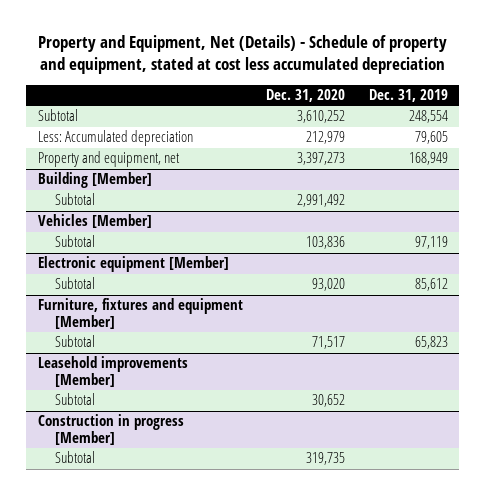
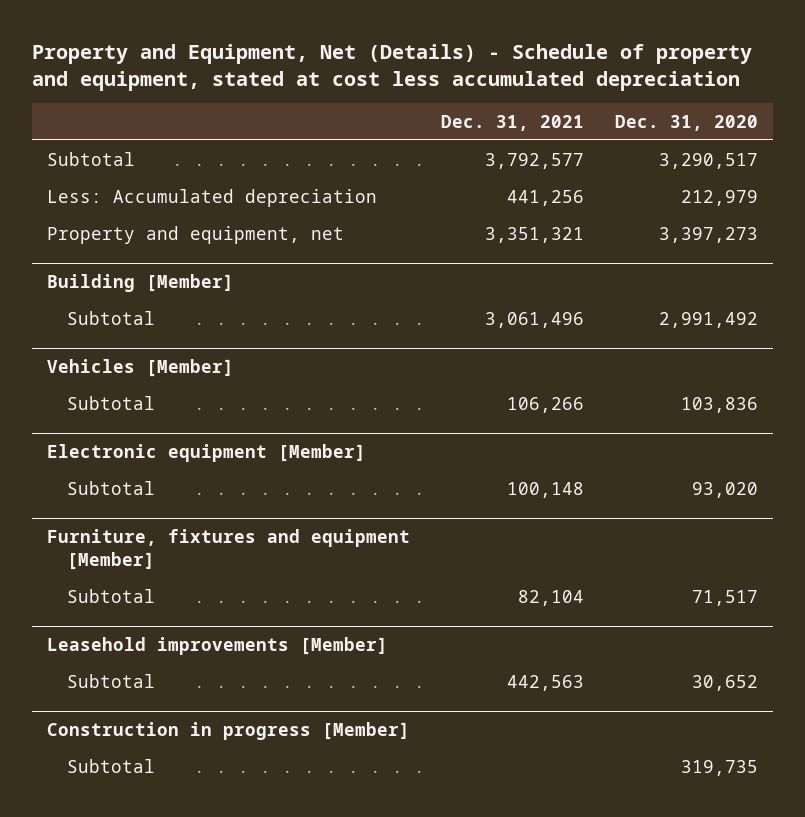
- | Dec. 31, 2020 | Dec. 31, 2019
+ | Dec. 31, 2021 | Dec. 31, 2020
- Subtotal | 3,610,252 | 248,554
+ Subtotal | 3,792,577 | 3,290,517

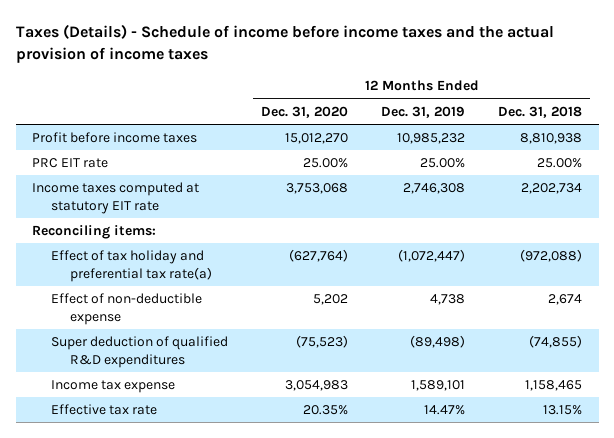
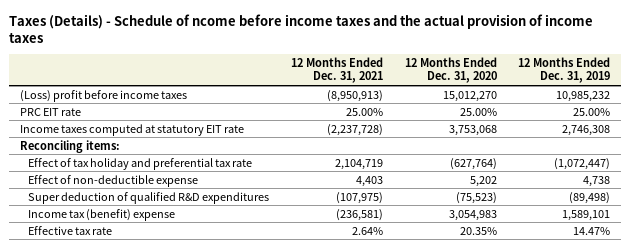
- Taxes (Details) - Schedule of income before income taxes and the actual provision of income taxes
+ Taxes (Details) - Schedule of ncome before income taxes and the actual provision of income taxes
- | 12 Months Ended Dec. 31, 2020 | 12 Months Ended Dec. 31, 2019 | 12 Months Ended Dec. 31, 2018
+ | 12 Months Ended Dec. 31, 2021 | 12 Months Ended Dec. 31, 2020 | 12 Months Ended Dec. 31, 2019
- Profit before income taxes | 15,012,270 | 10,985,232 | 8,810,938
+ (Loss) profit before income taxes | (8,950,913) | 15,012,270 | 10,985,232
- Effect of tax holiday and preferential tax rate(a) | (627,764) | (1,072,447) | (972,088)
+ Effect of tax holiday and preferential tax rate | 2,104,719 | (627,764) | (1,072,447)
- Income tax expense | 3,054,983 | 1,589,101 | 1,158,465
+ Income tax (benefit) expense | (236,581) | 3,054,983 | 1,589,101

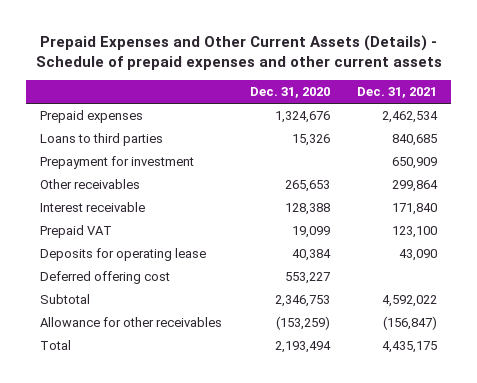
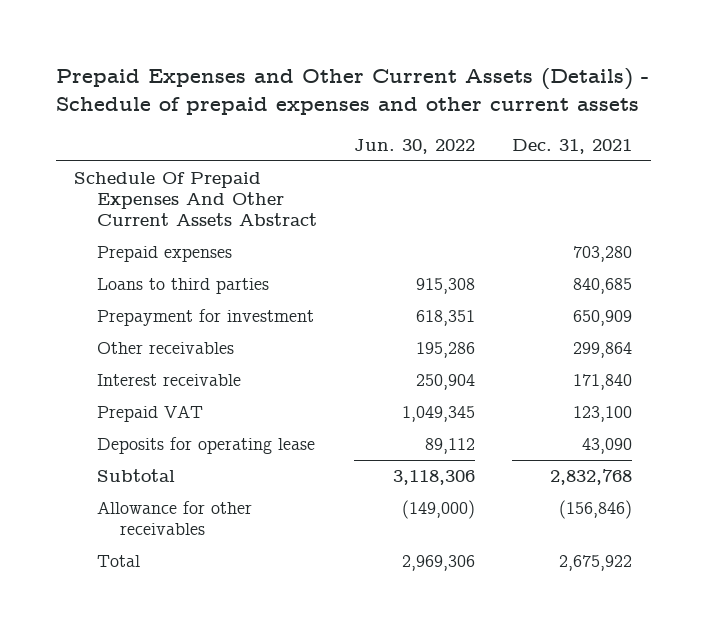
- | Dec. 31, 2020 | Dec. 31, 2021
+ | Jun. 30, 2022 | Dec. 31, 2021
- Prepaid expenses | 1,324,676 | 2,462,534
+ Schedule Of Prepaid Expenses And Other Current Assets Abstract
+ Prepaid expenses | | 703,280
- Deferred offering cost | 553,227 |
- Subtotal | 2,346,753 | 4,592,022
- Allowance for other receivables | (153,259) | (156,847)
- Total | 2,193,494 | 4,435,175
+ Subtotal | 3,118,306 | 2,832,768
+ Allowance for other receivables | (149,000) | (156,846)
+ Total | 2,969,306 | 2,675,922

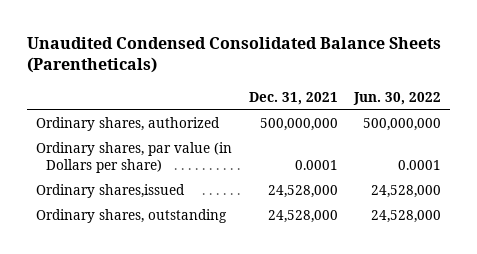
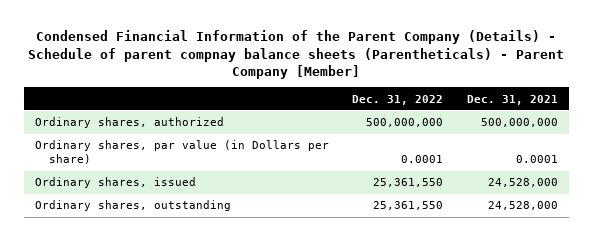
- Unaudited Condensed Consolidated Balance Sheets (Parentheticals)
+ Condensed Financial Information of the Parent Company (Details) - Schedule of parent compnay balance sheets (Parentheticals) - Parent Company [Member]
- | Dec. 31, 2021 | Jun. 30, 2022
+ | Dec. 31, 2022 | Dec. 31, 2021
- Ordinary shares,issued | 24,528,000 | 24,528,000
+ Ordinary shares, issued | 25,361,550 | 24,528,000

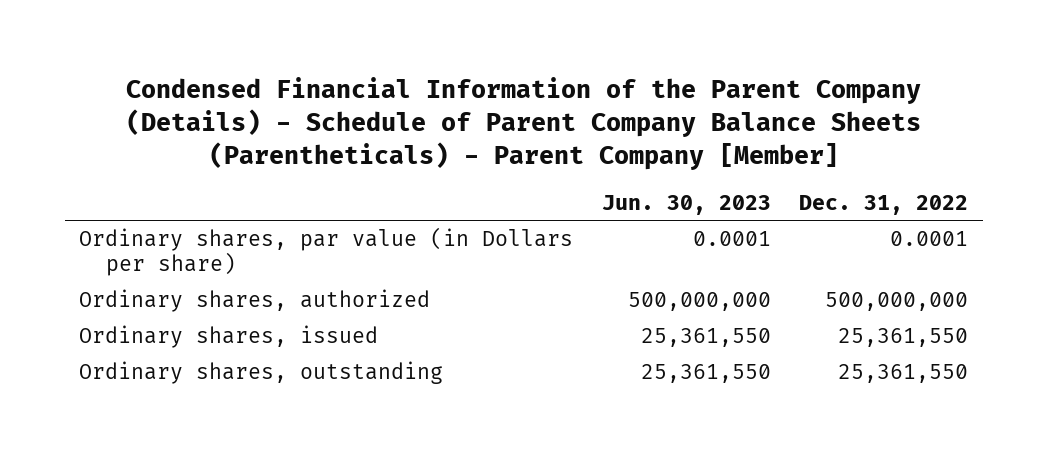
- Condensed Financial Information of the Parent Company (Details) - Schedule of parent compnay balance sheets (Parentheticals) - Parent Company [Member]
+ Condensed Financial Information of the Parent Company (Details) - Schedule of Parent Company Balance Sheets (Parentheticals) - Parent Company [Member]
- | Dec. 31, 2022 | Dec. 31, 2021
+ | Jun. 30, 2023 | Dec. 31, 2022
moved down: Ordinary shares, authorized | 500,000,000 | 500,000,000

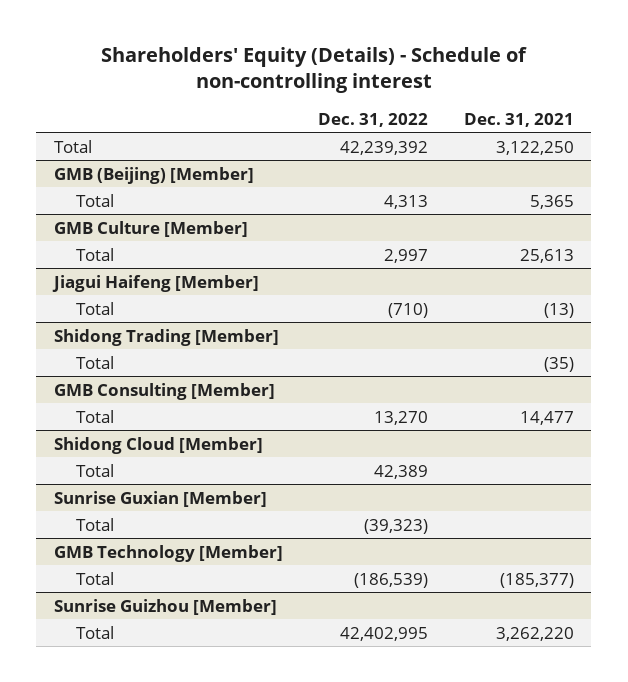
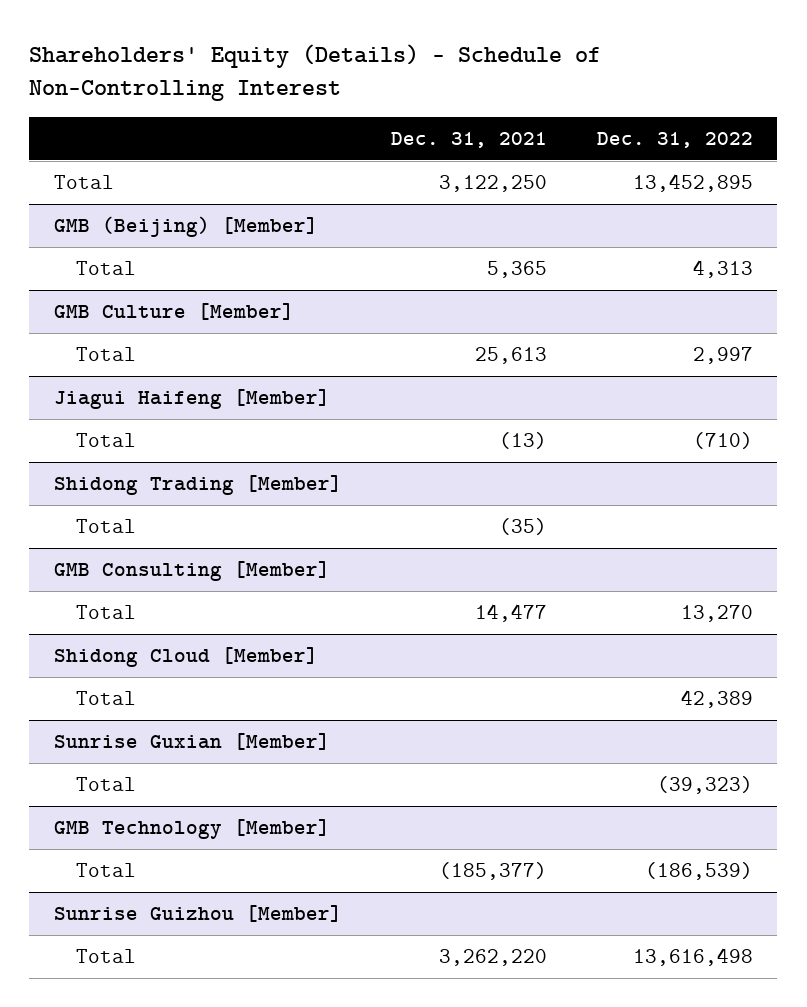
- Shareholders' Equity (Details) - Schedule of non-controlling interest
+ Shareholders' Equity (Details) - Schedule of Non-Controlling Interest
- | Dec. 31, 2022 | Dec. 31, 2021
+ | Dec. 31, 2021 | Dec. 31, 2022
- Total | 42,239,392 | 3,122,250
+ Total | 3,122,250 | 13,452,895
@ Sunrise Guizhou [Member]
- Total | 42,402,995 | 3,262,220
+ Total | 3,262,220 | 13,616,498

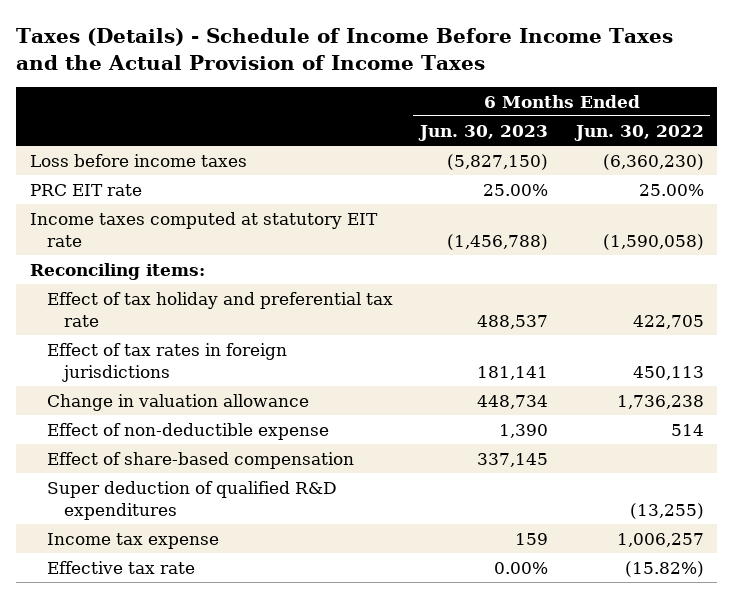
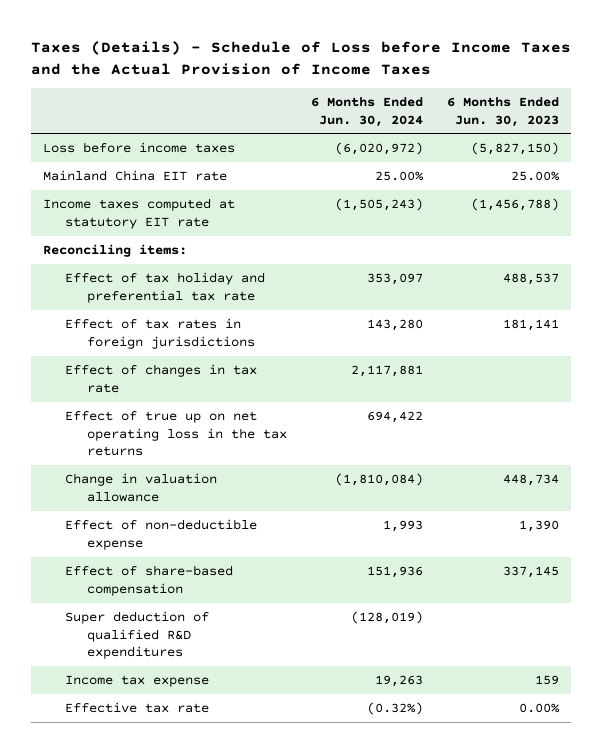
- Taxes (Details) - Schedule of Income Before Income Taxes and the Actual Provision of Income Taxes
+ Taxes (Details) - Schedule of Loss before Income Taxes and the Actual Provision of Income Taxes
- | 6 Months Ended Jun. 30, 2023 | 6 Months Ended Jun. 30, 2022
+ | 6 Months Ended Jun. 30, 2024 | 6 Months Ended Jun. 30, 2023
- PRC EIT rate | 25.00% | 25.00%
+ Mainland China EIT rate | 25.00% | 25.00%
+ Effect of changes in tax rate | 2,117,881 |
+ Effect of true up on net operating loss in the tax returns | 694,422 |

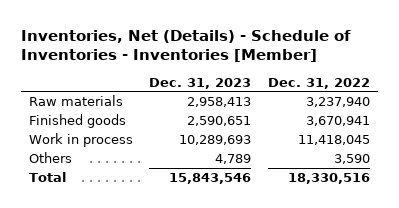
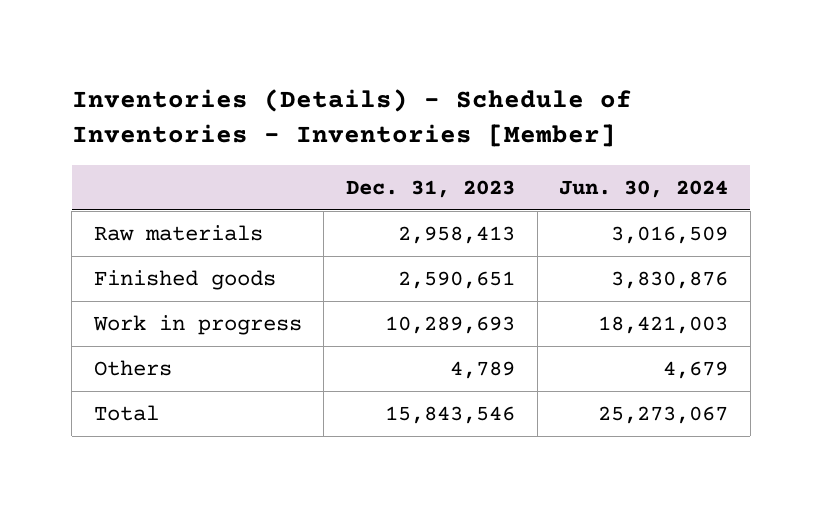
- Inventories, Net (Details) - Schedule of Inventories - Inventories [Member]
+ Inventories (Details) - Schedule of Inventories - Inventories [Member]
- | Dec. 31, 2023 | Dec. 31, 2022
+ | Dec. 31, 2023 | Jun. 30, 2024
- Work in process | 10,289,693 | 11,418,045
+ Work in progress | 10,289,693 | 18,421,003

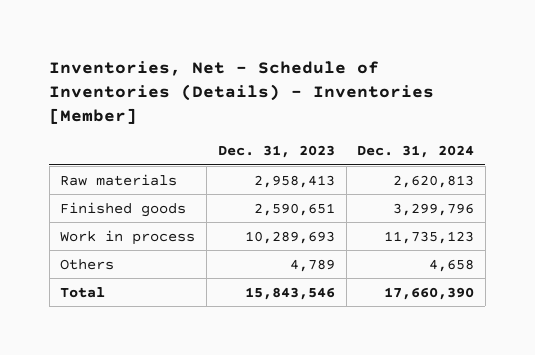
- Inventories (Details) - Schedule of Inventories - Inventories [Member]
+ Inventories, Net - Schedule of Inventories (Details) - Inventories [Member]
- | Dec. 31, 2023 | Jun. 30, 2024
+ | Dec. 31, 2023 | Dec. 31, 2024
- Work in progress | 10,289,693 | 18,421,003
+ Work in process | 10,289,693 | 11,735,123

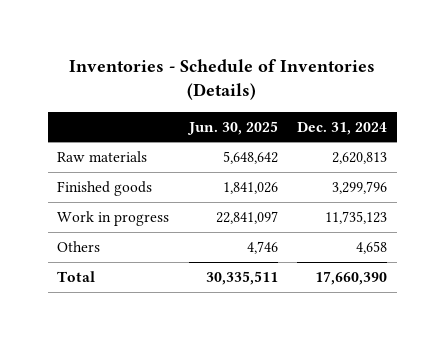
- Inventories, Net - Schedule of Inventories (Details) - Inventories [Member]
+ Inventories - Schedule of Inventories (Details)
- | Dec. 31, 2023 | Dec. 31, 2024
+ | Jun. 30, 2025 | Dec. 31, 2024
- Work in process | 10,289,693 | 11,735,123
+ Work in progress | 22,841,097 | 11,735,123

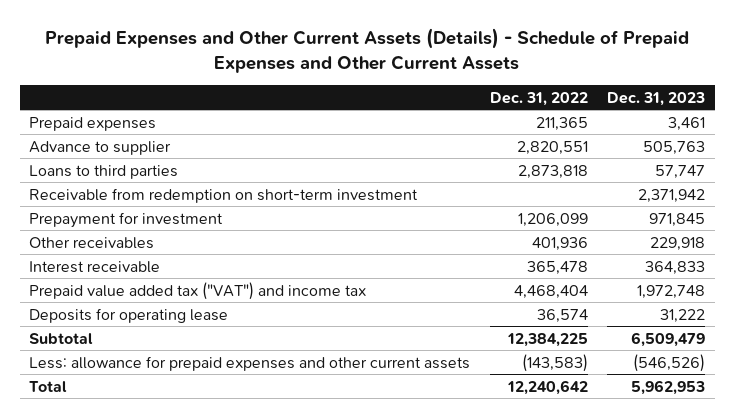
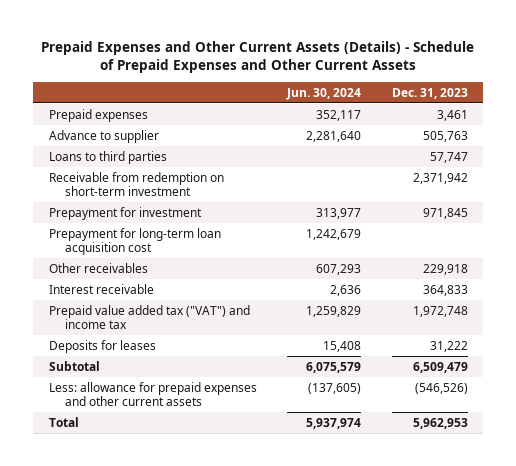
- | Dec. 31, 2022 | Dec. 31, 2023
+ | Jun. 30, 2024 | Dec. 31, 2023
+ Prepayment for long-term loan acquisition cost | 1,242,679 |
- Deposits for operating lease | 36,574 | 31,222
+ Deposits for leases | 15,408 | 31,222

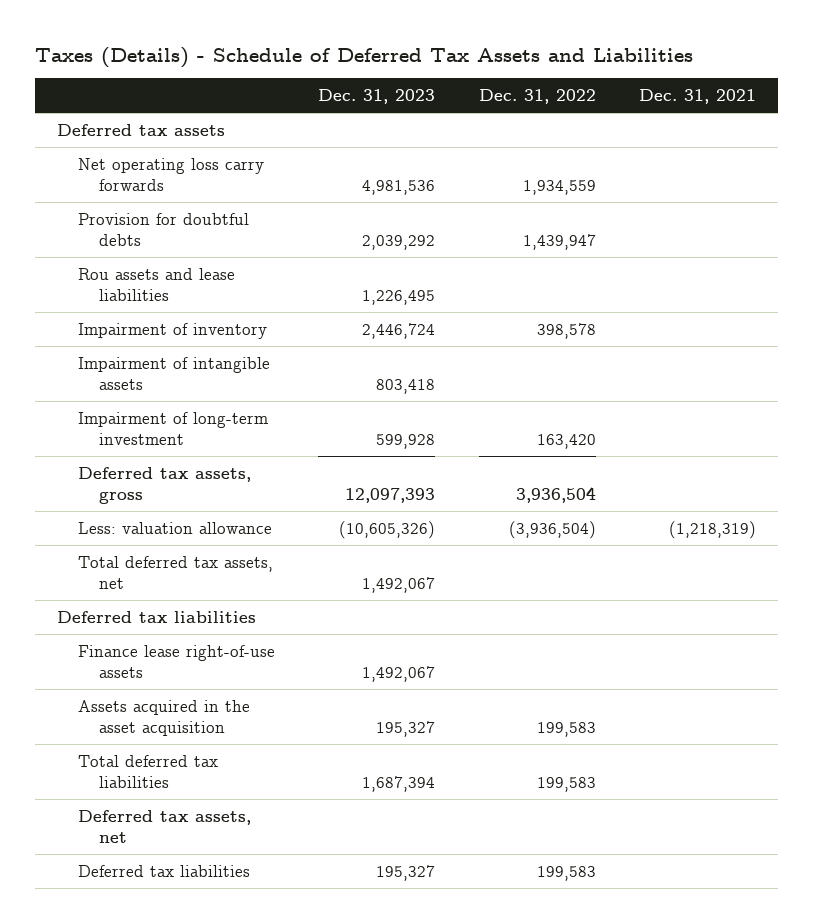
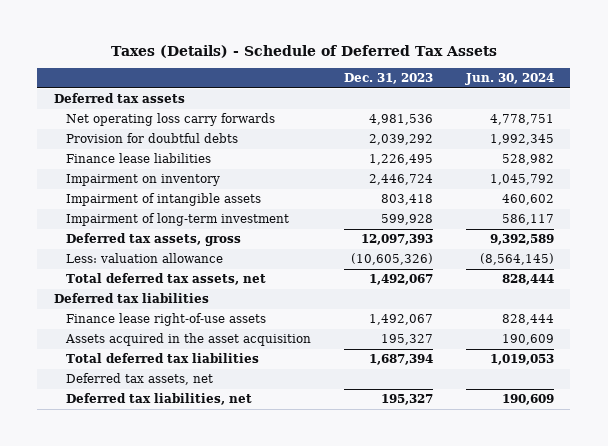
- Taxes (Details) - Schedule of Deferred Tax Assets and Liabilities
+ Taxes (Details) - Schedule of Deferred Tax Assets
- | Dec. 31, 2023 | Dec. 31, 2022 | Dec. 31, 2021
+ | Dec. 31, 2023 | Jun. 30, 2024
- Rou assets and lease liabilities | 1,226,495 | |
- Impairment of inventory | 2,446,724 | 398,578 |
+ Finance lease liabilities | 1,226,495 | 528,982
+ Impairment on inventory | 2,446,724 | 1,045,792
- Deferred tax liabilities | 195,327 | 199,583 |
+ Deferred tax liabilities, net | 195,327 | 190,609

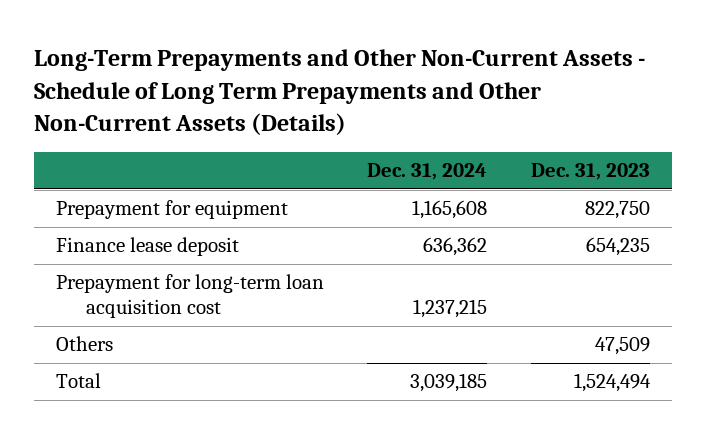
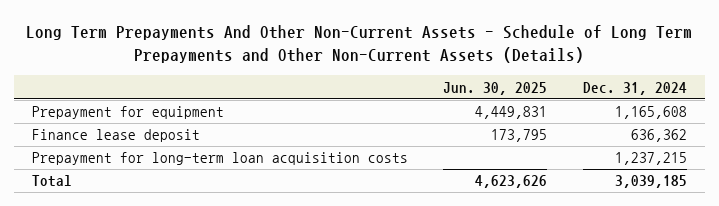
- Long-Term Prepayments and Other Non-Current Assets - Schedule of Long Term Prepayments and Other Non-Current Assets (Details)
+ Long Term Prepayments And Other Non-Current Assets - Schedule of Long Term Prepayments and Other Non-Current Assets (Details)
- | Dec. 31, 2024 | Dec. 31, 2023
+ | Jun. 30, 2025 | Dec. 31, 2024
- Prepayment for long-term loan acquisition cost | 1,237,215 |
- Others | | 47,509
+ Prepayment for long-term loan acquisition costs | | 1,237,215

